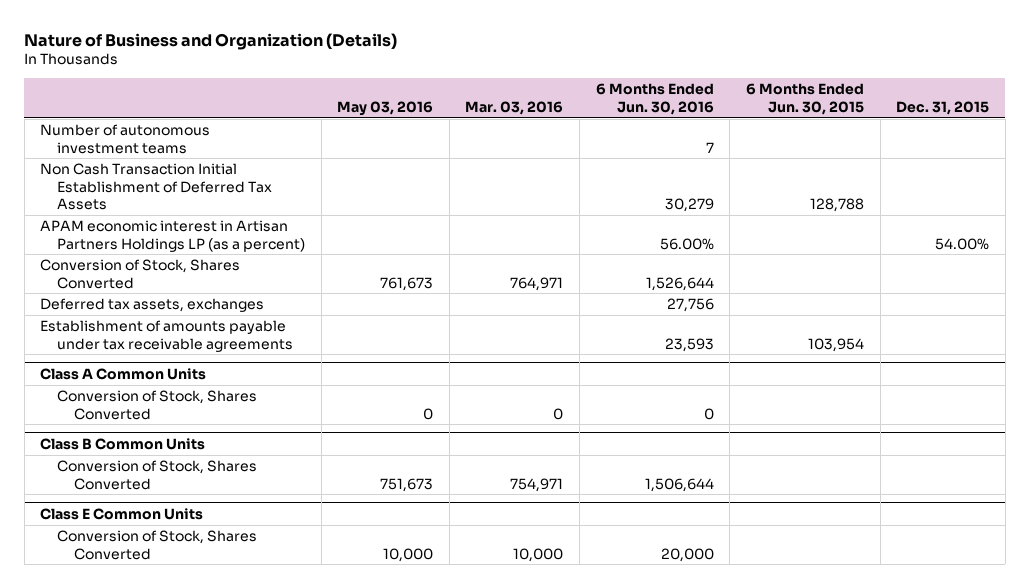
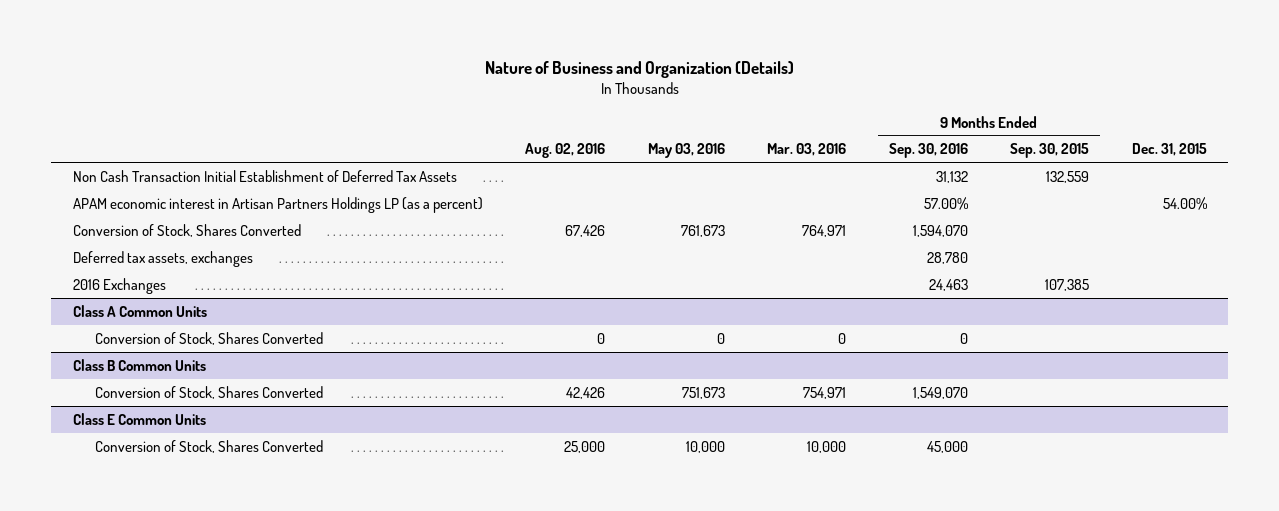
- | May 03, 2016 | Mar. 03, 2016 | 6 Months Ended Jun. 30, 2016 | 6 Months Ended Jun. 30, 2015 | Dec. 31, 2015
+ | Aug. 02, 2016 | May 03, 2016 | Mar. 03, 2016 | 9 Months Ended Sep. 30, 2016 | 9 Months Ended Sep. 30, 2015 | Dec. 31, 2015
- Number of autonomous investment teams | | | 7 | |
- Establishment of amounts payable under tax receivable agreements | | | 23,593 | 103,954 |
+ 2016 Exchanges | | | | 24,463 | 107,385 |

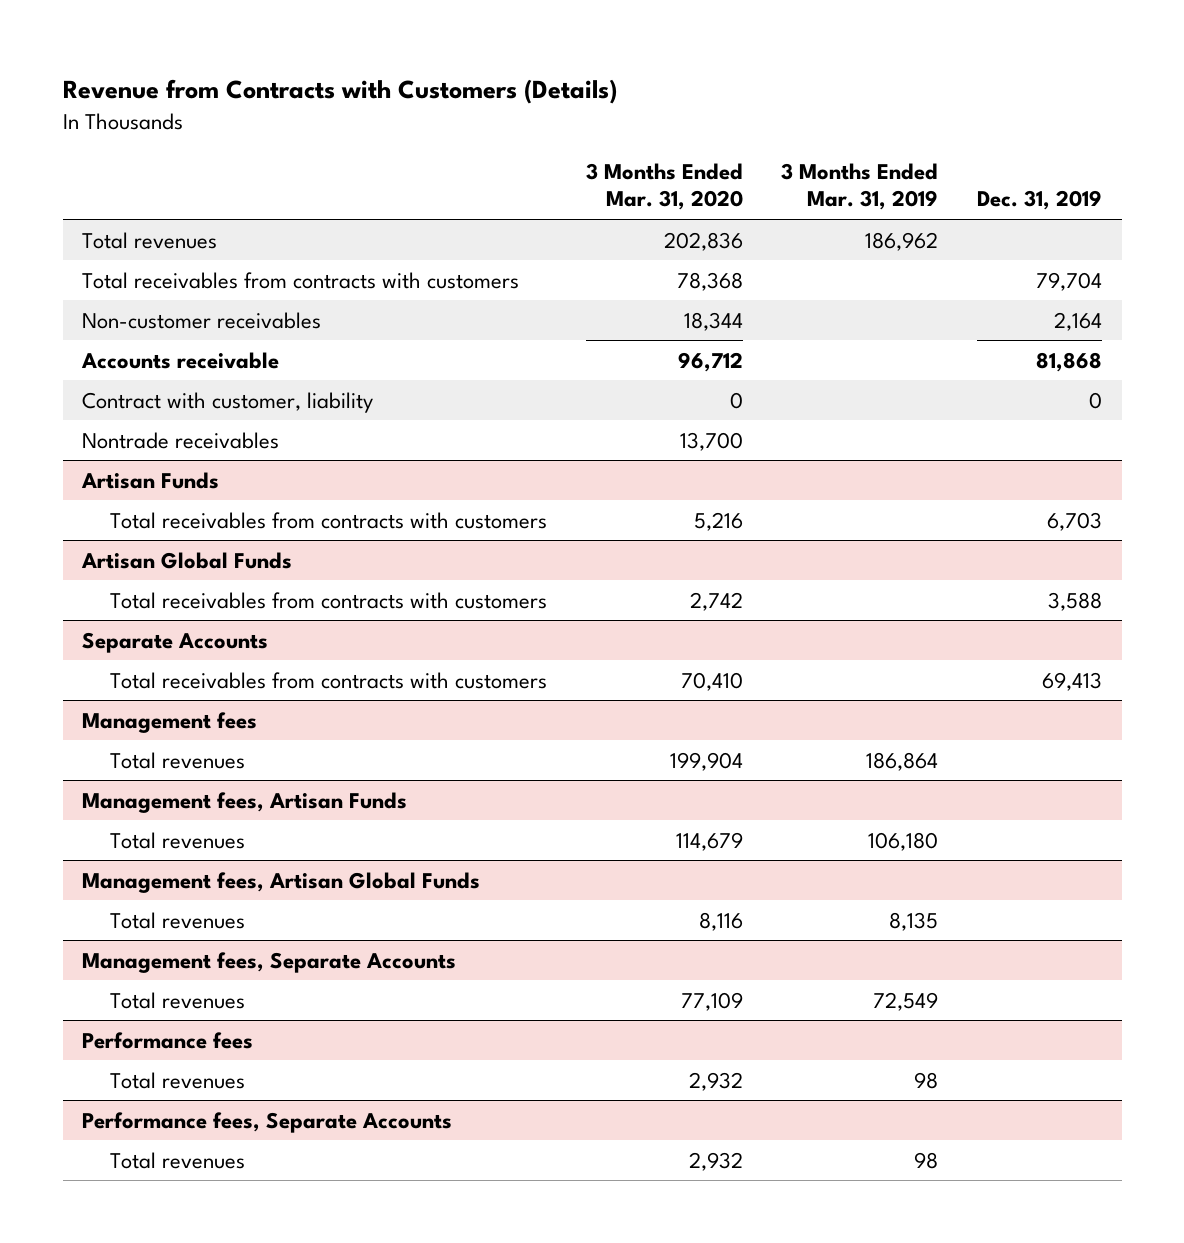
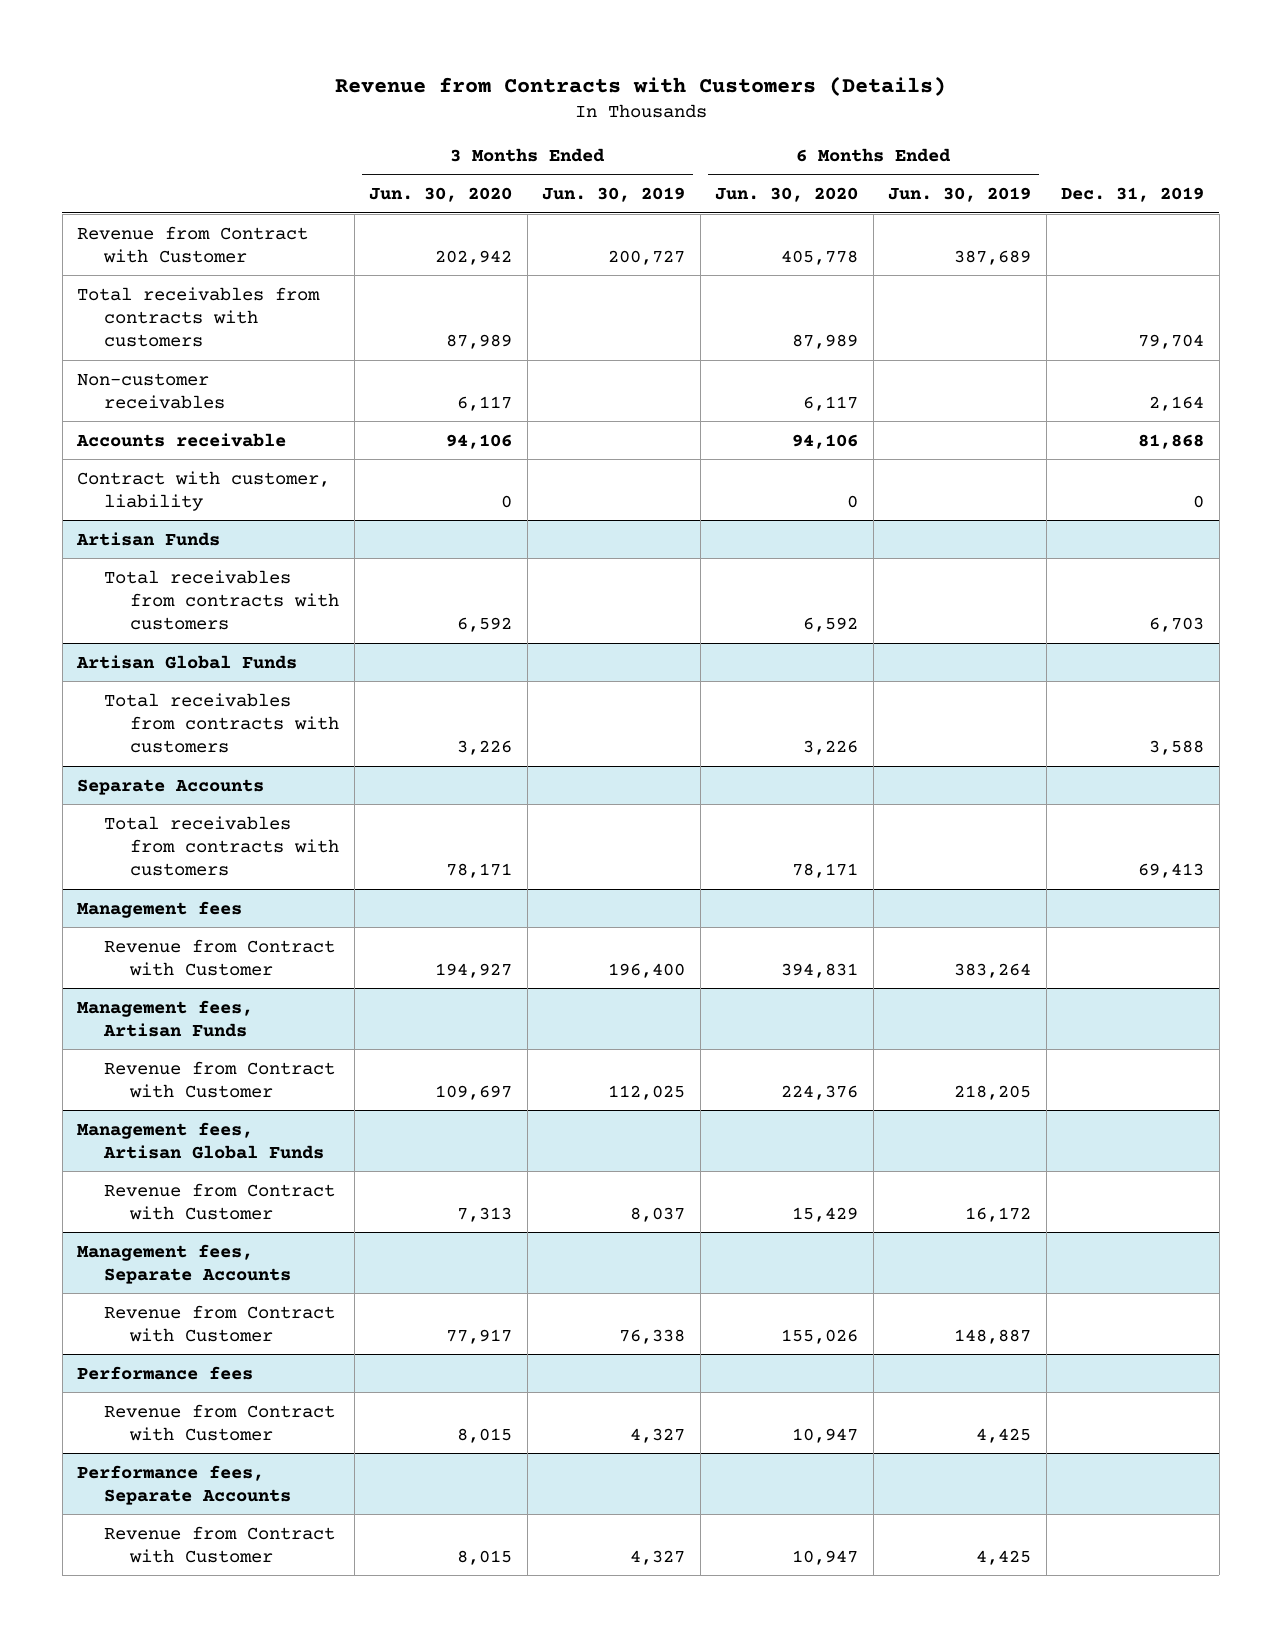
- | 3 Months Ended Mar. 31, 2020 | 3 Months Ended Mar. 31, 2019 | Dec. 31, 2019
+ | 3 Months Ended Jun. 30, 2020 | 3 Months Ended Jun. 30, 2019 | 6 Months Ended Jun. 30, 2020 | 6 Months Ended Jun. 30, 2019 | Dec. 31, 2019
- Total revenues | 202,836 | 186,962 |
+ Revenue from Contract with Customer | 202,942 | 200,727 | 405,778 | 387,689 |
- Nontrade receivables | 13,700 | |
@ Management fees
- Total revenues | 199,904 | 186,864 |
+ Revenue from Contract with Customer | 194,927 | 196,400 | 394,831 | 383,264 |
@ Management fees, Artisan Funds
- Total revenues | 114,679 | 106,180 |
+ Revenue from Contract with Customer | 109,697 | 112,025 | 224,376 | 218,205 |
@ Management fees, Artisan Global Funds
- Total revenues | 8,116 | 8,135 |
+ Revenue from Contract with Customer | 7,313 | 8,037 | 15,429 | 16,172 |
@ Management fees, Separate Accounts
- Total revenues | 77,109 | 72,549 |
+ Revenue from Contract with Customer | 77,917 | 76,338 | 155,026 | 148,887 |
@ Performance fees
- Total revenues | 2,932 | 98 |
+ Revenue from Contract with Customer | 8,015 | 4,327 | 10,947 | 4,425 |
@ Performance fees, Separate Accounts
- Total revenues | 2,932 | 98 |
+ Revenue from Contract with Customer | 8,015 | 4,327 | 10,947 | 4,425 |

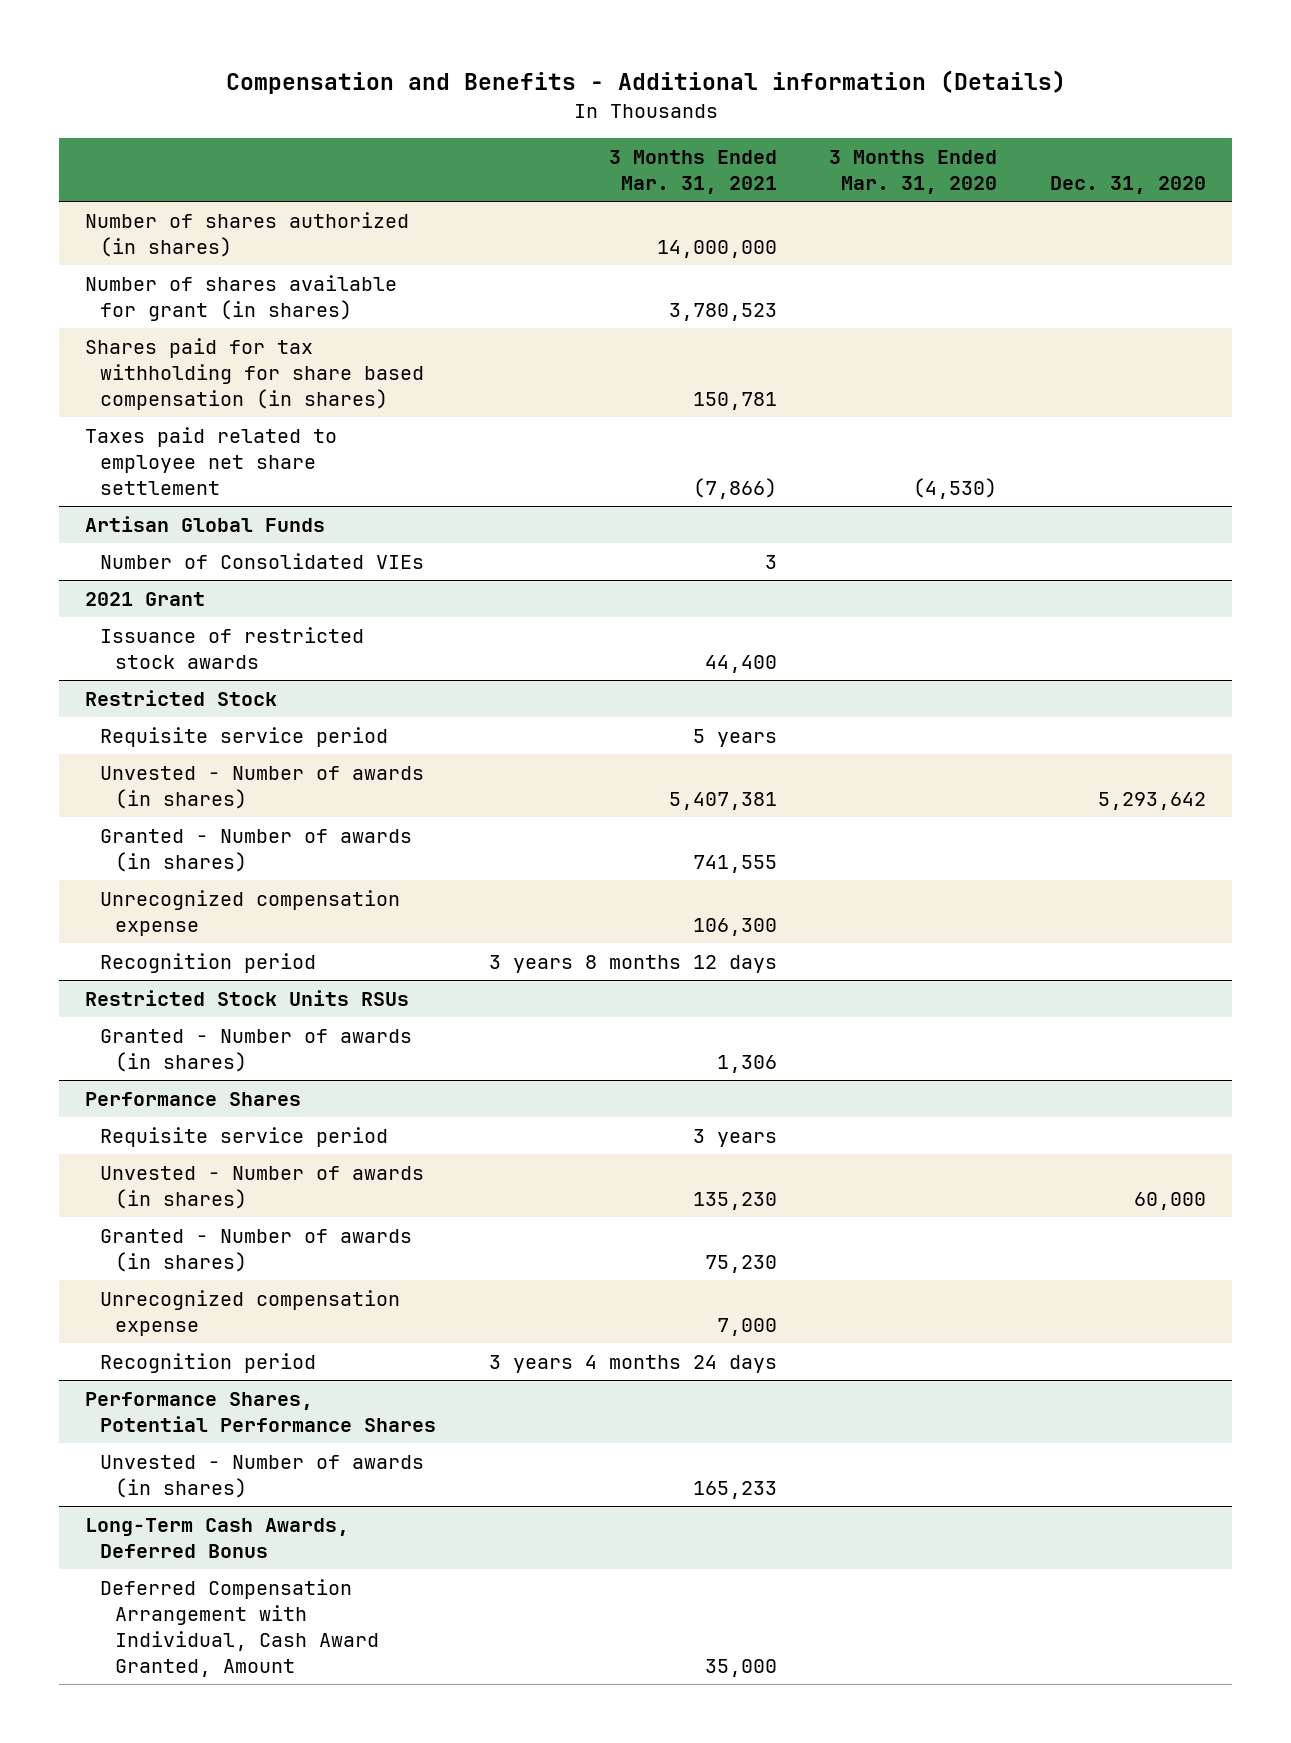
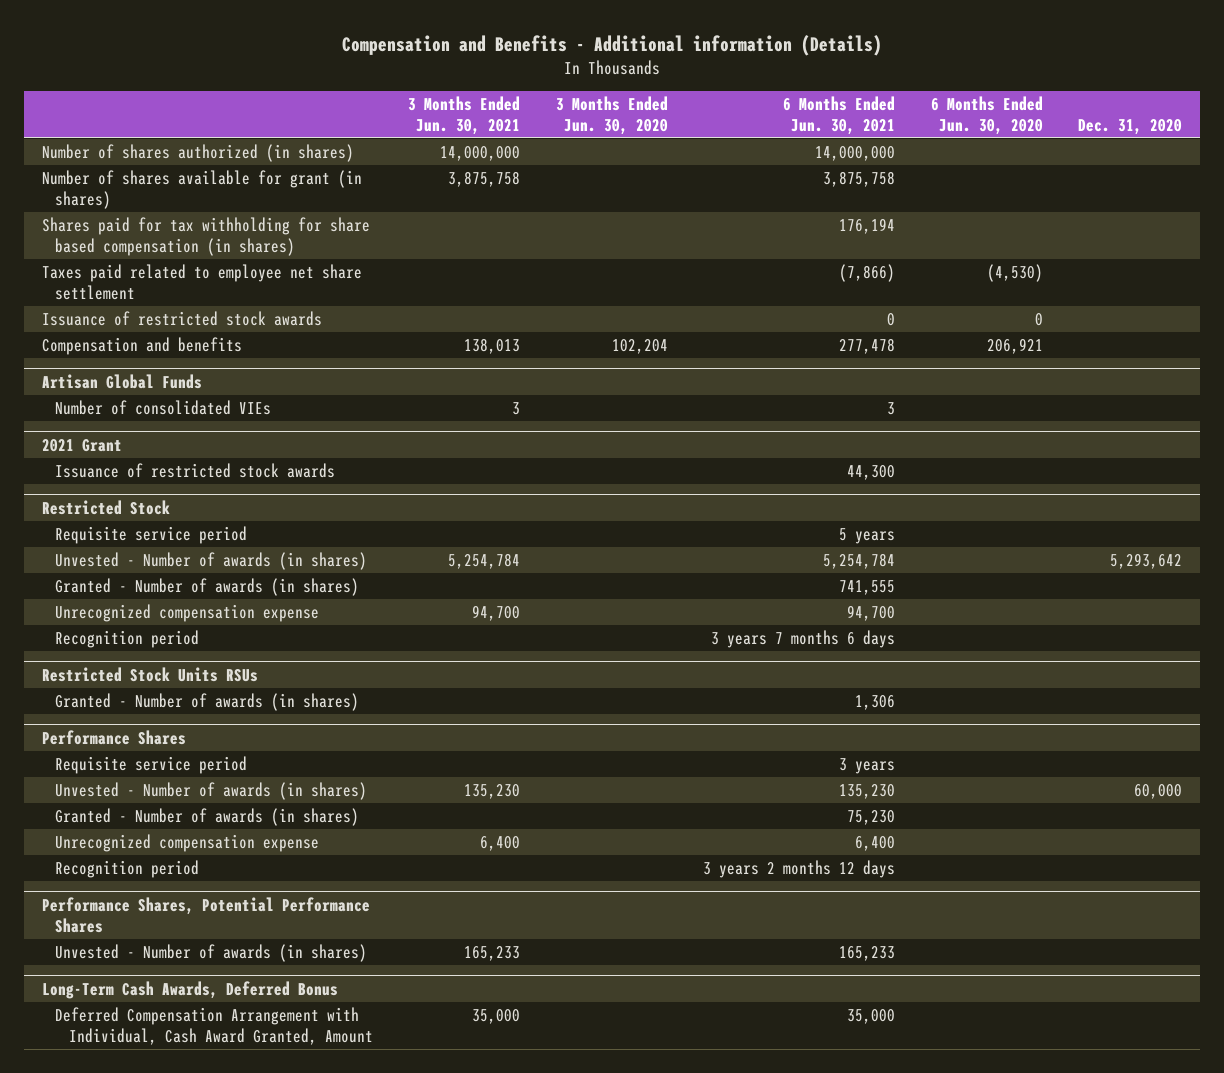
- | 3 Months Ended Mar. 31, 2021 | 3 Months Ended Mar. 31, 2020 | Dec. 31, 2020
+ | 3 Months Ended Jun. 30, 2021 | 3 Months Ended Jun. 30, 2020 | 6 Months Ended Jun. 30, 2021 | 6 Months Ended Jun. 30, 2020 | Dec. 31, 2020
+ Issuance of restricted stock awards | | | 0 | 0 |
+ Compensation and benefits | 138,013 | 102,204 | 277,478 | 206,921 |
@ Artisan Global Funds
- Number of Consolidated VIEs | 3 | |
+ Number of consolidated VIEs | 3 | | 3 | |

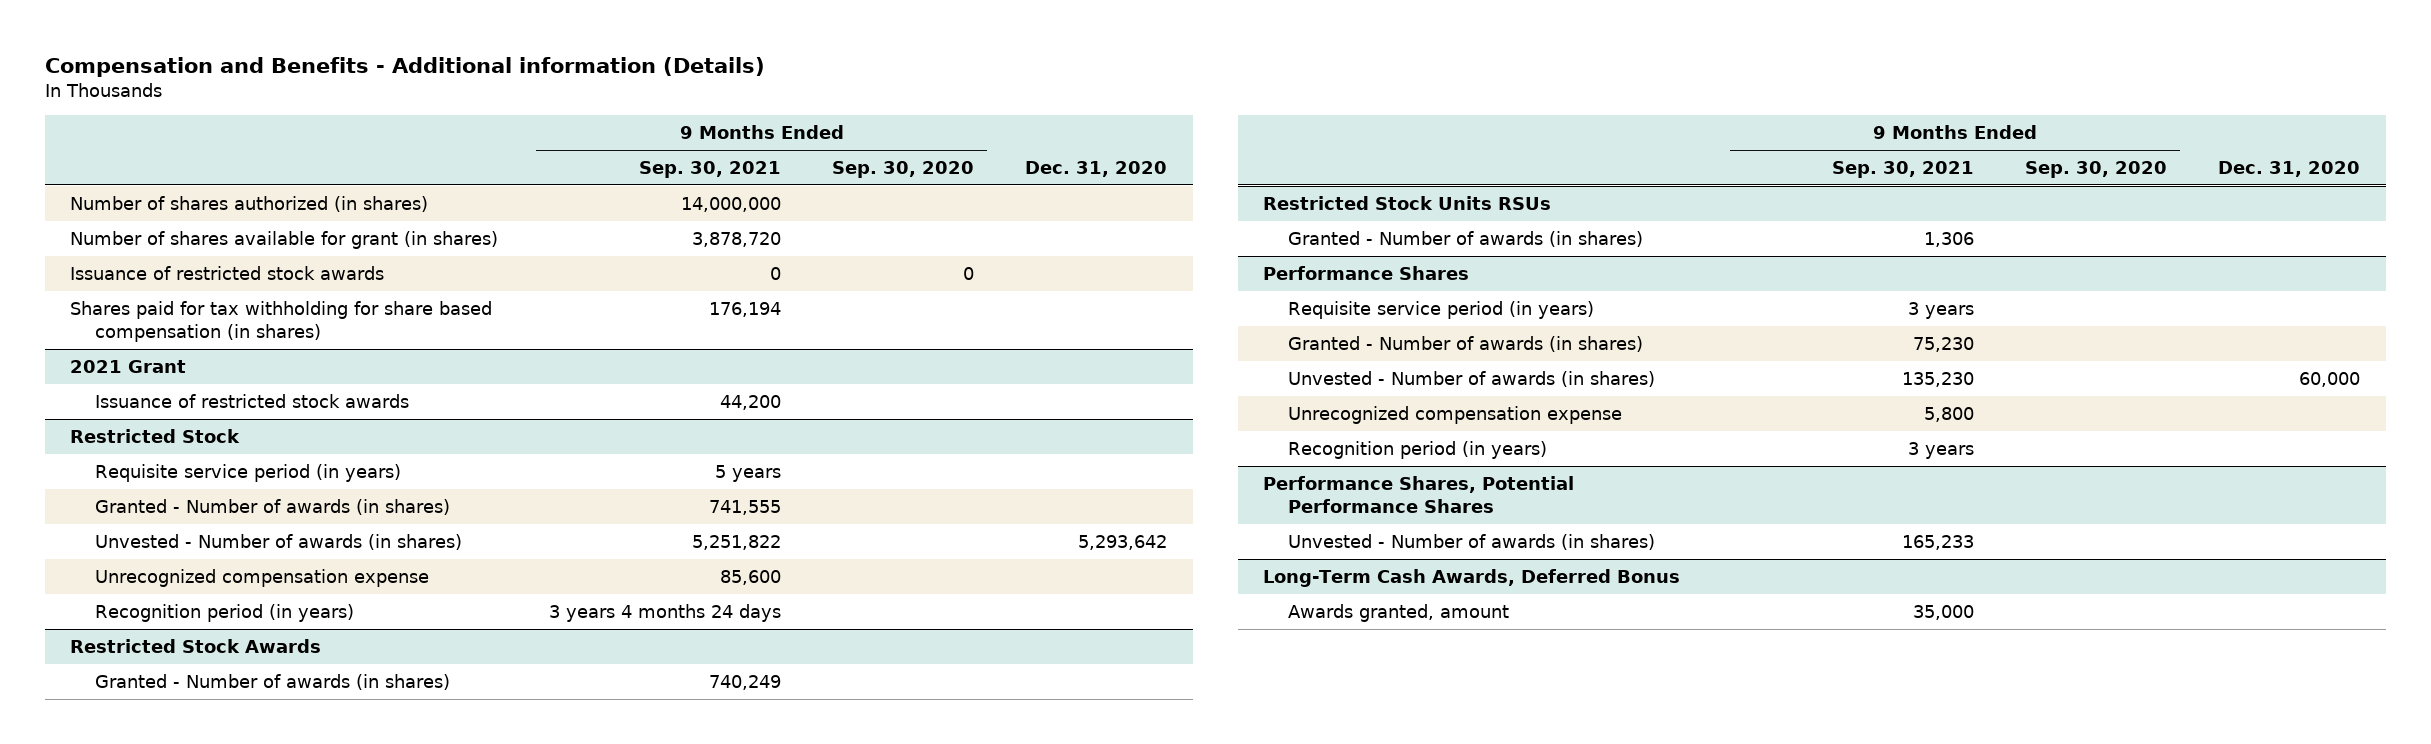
- | 3 Months Ended Jun. 30, 2021 | 3 Months Ended Jun. 30, 2020 | 6 Months Ended Jun. 30, 2021 | 6 Months Ended Jun. 30, 2020 | Dec. 31, 2020
+ | 9 Months Ended Sep. 30, 2021 | 9 Months Ended Sep. 30, 2020 | Dec. 31, 2020
- Taxes paid related to employee net share settlement | | | (7,866) | (4,530) |
- Compensation and benefits | 138,013 | 102,204 | 277,478 | 206,921 |
- Artisan Global Funds
- Number of consolidated VIEs | 3 | | 3 | |
moved down: Shares paid for tax withholding for share based compensation (in shares) | 176,194 | |
@ Restricted Stock
- Requisite service period | | | 5 years | |
+ Requisite service period (in years) | 5 years | |
moved down: Unvested - Number of awards (in shares) | 5,251,822 | | 5,293,642
- Recognition period | | | 3 years 7 months 6 days | |
+ Recognition period (in years) | 3 years 4 months 24 days | |
+ Restricted Stock Awards
+ Granted - Number of awards (in shares) | 740,249 | |
@ Performance Shares
- Requisite service period | | | 3 years | |
+ Requisite service period (in years) | 3 years | |
moved down: Unvested - Number of awards (in shares) | 135,230 | | 60,000
- Recognition period | | | 3 years 2 months 12 days | |
+ Recognition period (in years) | 3 years | |
@ Long-Term Cash Awards, Deferred Bonus
- Deferred Compensation Arrangement with Individual, Cash Award Granted, Amount | 35,000 | | 35,000 | |
+ Awards granted, amount | 35,000 | |

